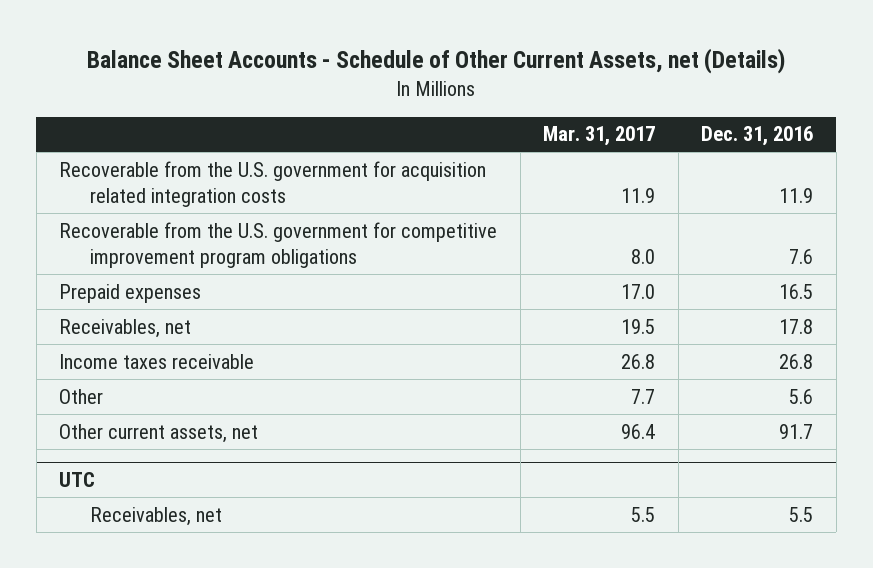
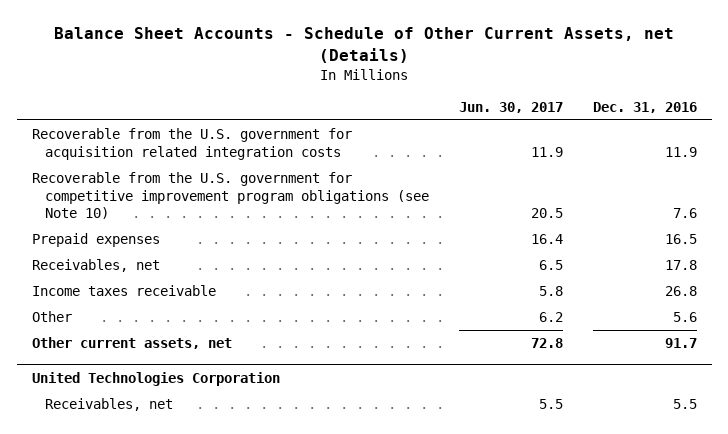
- | Mar. 31, 2017 | Dec. 31, 2016
+ | Jun. 30, 2017 | Dec. 31, 2016
- Recoverable from the U.S. government for competitive improvement program obligations | 8.0 | 7.6
+ Recoverable from the U.S. government for competitive improvement program obligations (see Note 10) | 20.5 | 7.6
- UTC
+ United Technologies Corporation

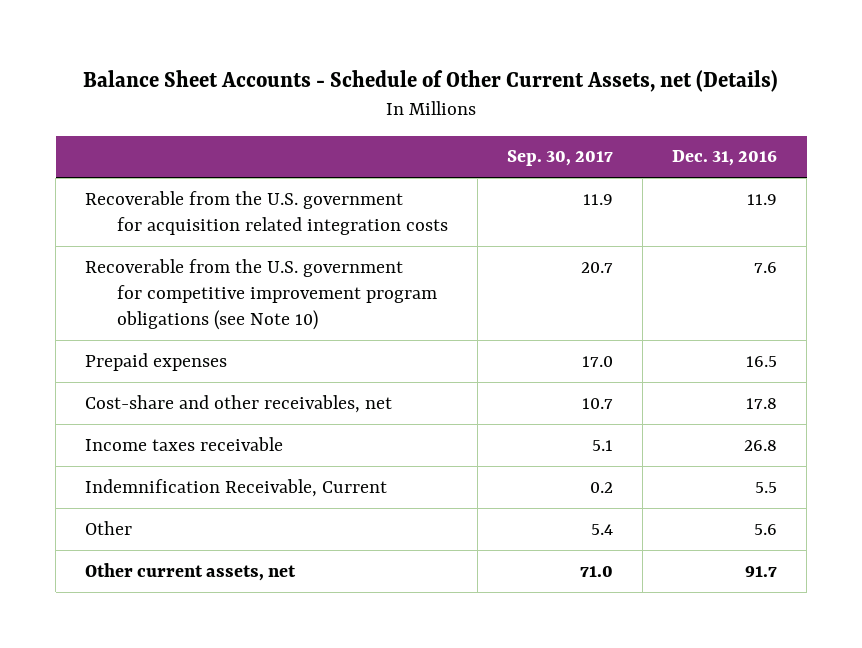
- | Jun. 30, 2017 | Dec. 31, 2016
+ | Sep. 30, 2017 | Dec. 31, 2016
- Receivables, net | 6.5 | 17.8
+ Cost-share and other receivables, net | 10.7 | 17.8
+ Indemnification Receivable, Current | 0.2 | 5.5
- United Technologies Corporation
- Receivables, net | 5.5 | 5.5

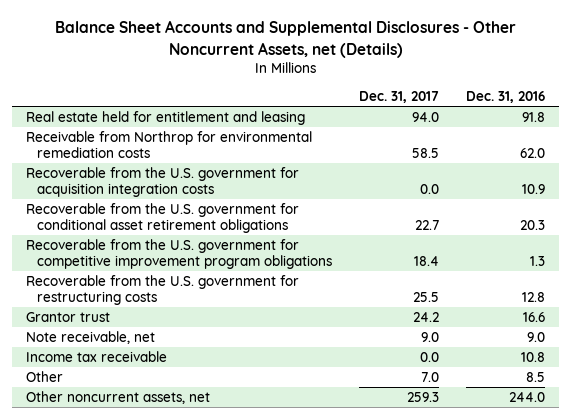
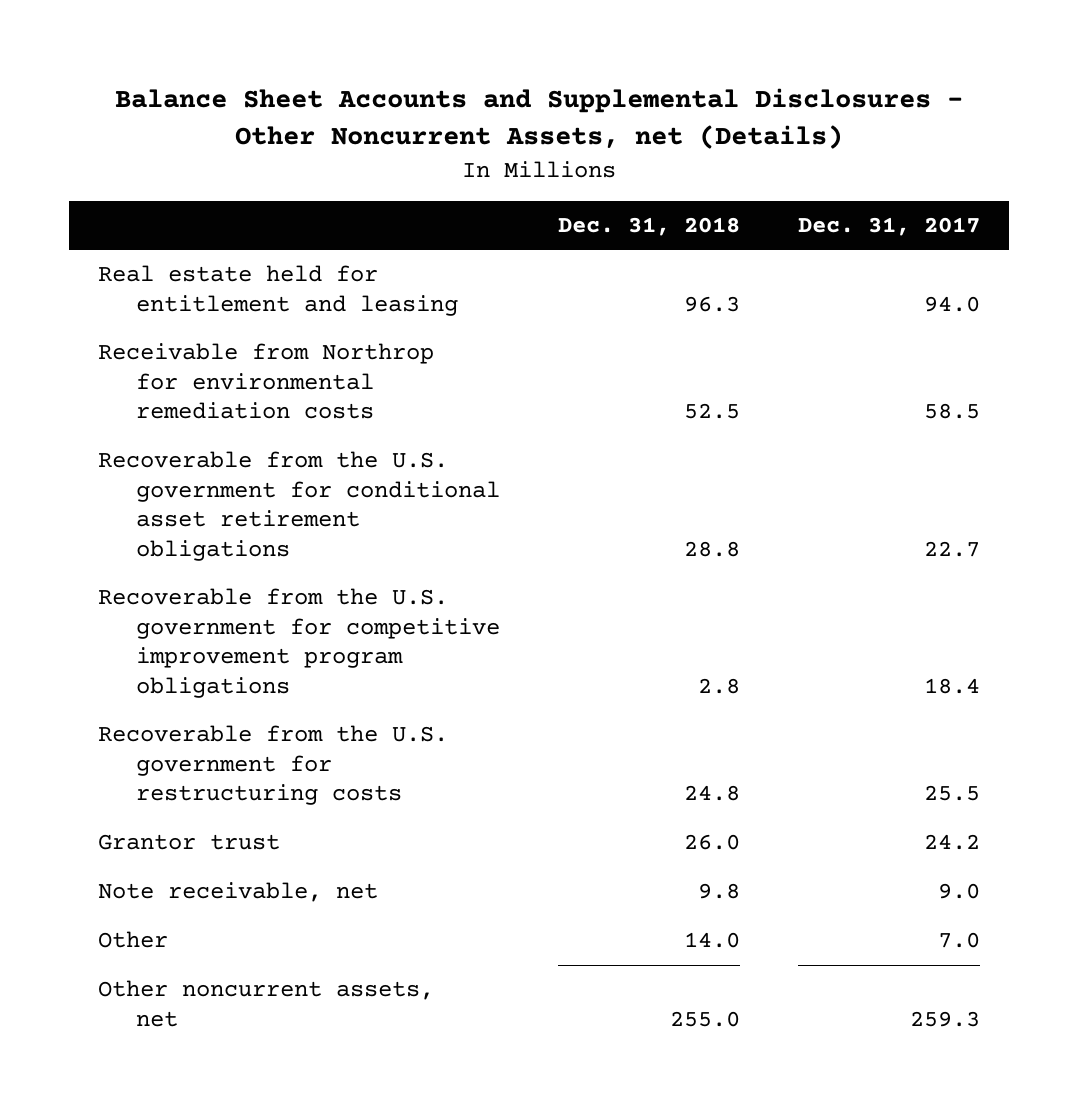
- | Dec. 31, 2017 | Dec. 31, 2016
+ | Dec. 31, 2018 | Dec. 31, 2017
- Recoverable from the U.S. government for acquisition integration costs | 0.0 | 10.9
- Income tax receivable | 0.0 | 10.8

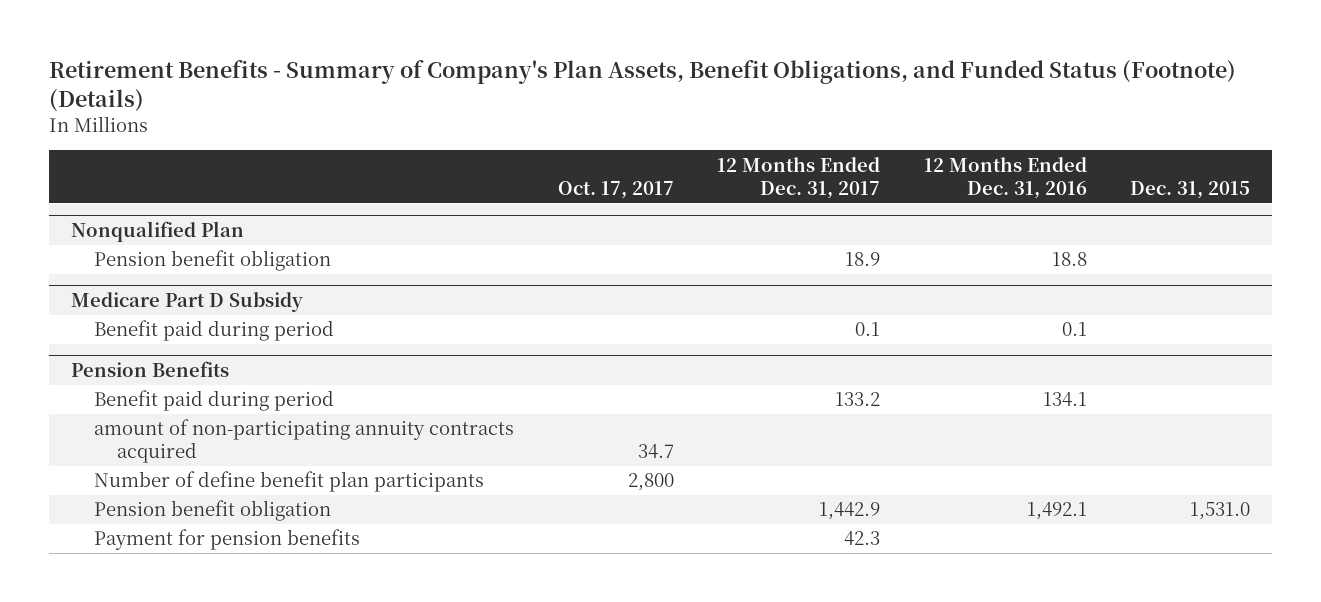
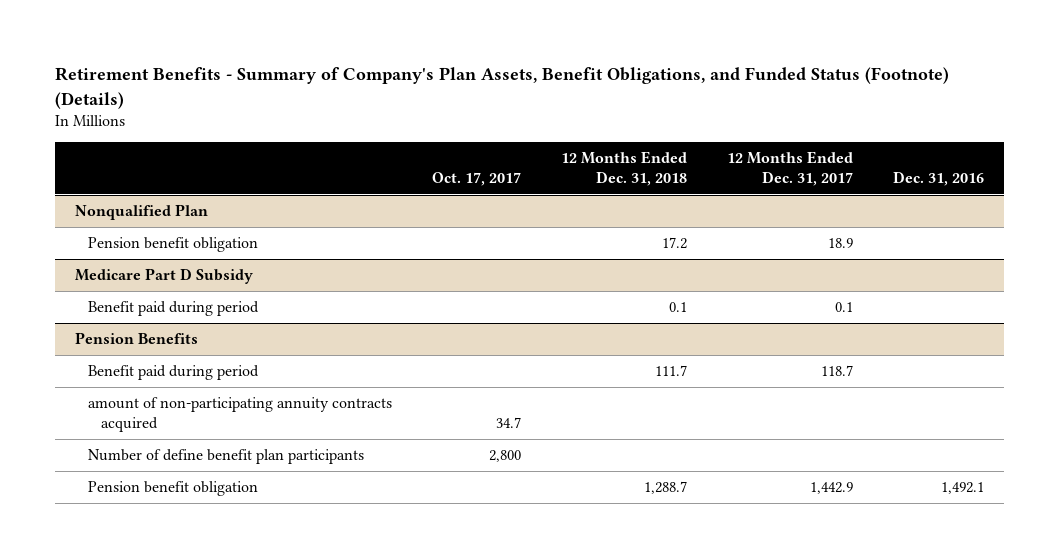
- | Oct. 17, 2017 | 12 Months Ended Dec. 31, 2017 | 12 Months Ended Dec. 31, 2016 | Dec. 31, 2015
+ | Oct. 17, 2017 | 12 Months Ended Dec. 31, 2018 | 12 Months Ended Dec. 31, 2017 | Dec. 31, 2016
@ Pension Benefits
- Benefit paid during period | | 133.2 | 134.1 |
+ Benefit paid during period | | 111.7 | 118.7 |
- Payment for pension benefits | | 42.3 | |

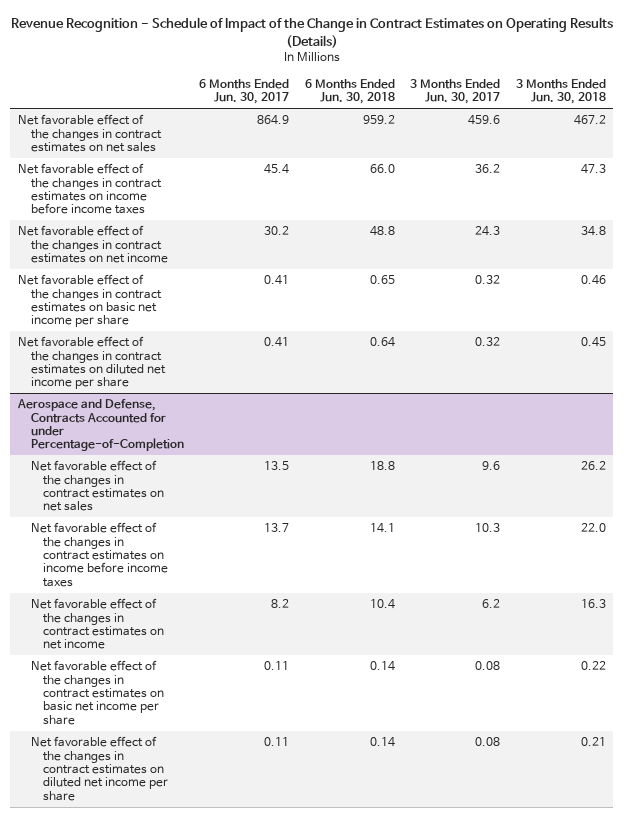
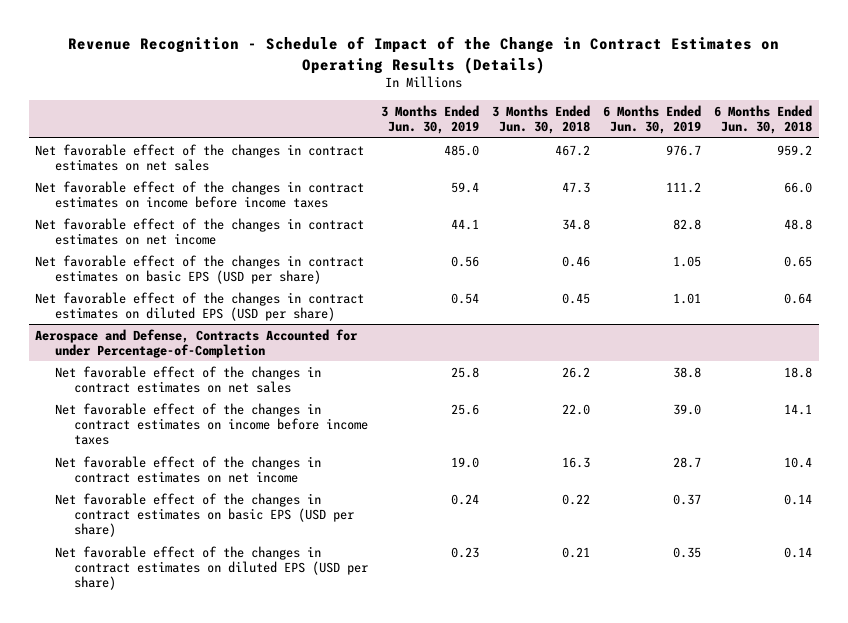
- | 6 Months Ended Jun. 30, 2017 | 6 Months Ended Jun. 30, 2018 | 3 Months Ended Jun. 30, 2017 | 3 Months Ended Jun. 30, 2018
+ | 3 Months Ended Jun. 30, 2019 | 3 Months Ended Jun. 30, 2018 | 6 Months Ended Jun. 30, 2019 | 6 Months Ended Jun. 30, 2018
- Net favorable effect of the changes in contract estimates on basic net income per share | 0.41 | 0.65 | 0.32 | 0.46
- Net favorable effect of the changes in contract estimates on diluted net income per share | 0.41 | 0.64 | 0.32 | 0.45
+ Net favorable effect of the changes in contract estimates on basic EPS (USD per share) | 0.56 | 0.46 | 1.05 | 0.65
+ Net favorable effect of the changes in contract estimates on diluted EPS (USD per share) | 0.54 | 0.45 | 1.01 | 0.64
@ Aerospace and Defense, Contracts Accounted for under Percentage-of-Completion
- Net favorable effect of the changes in contract estimates on basic net income per share | 0.11 | 0.14 | 0.08 | 0.22
- Net favorable effect of the changes in contract estimates on diluted net income per share | 0.11 | 0.14 | 0.08 | 0.21
+ Net favorable effect of the changes in contract estimates on basic EPS (USD per share) | 0.24 | 0.22 | 0.37 | 0.14
+ Net favorable effect of the changes in contract estimates on diluted EPS (USD per share) | 0.23 | 0.21 | 0.35 | 0.14

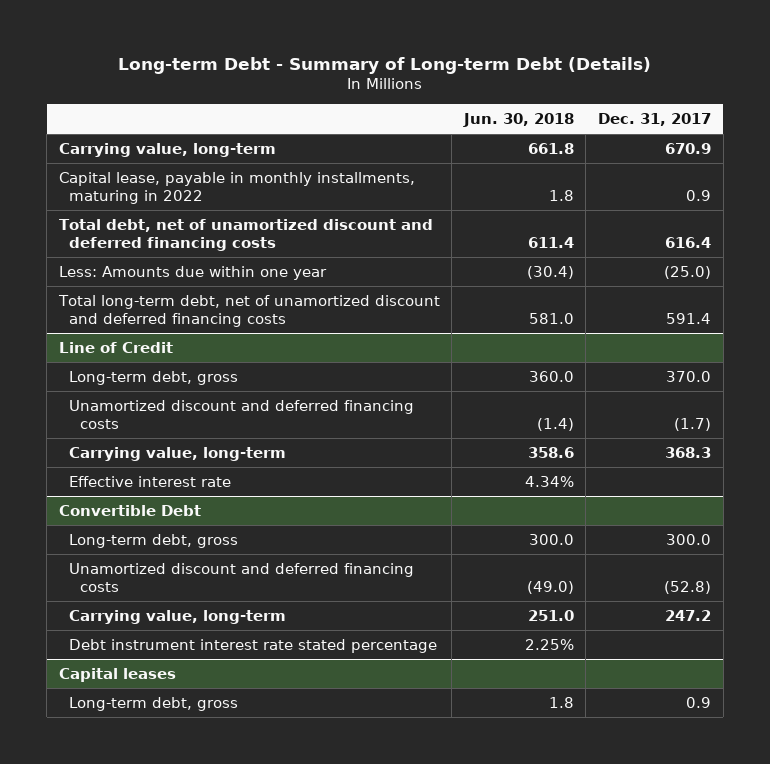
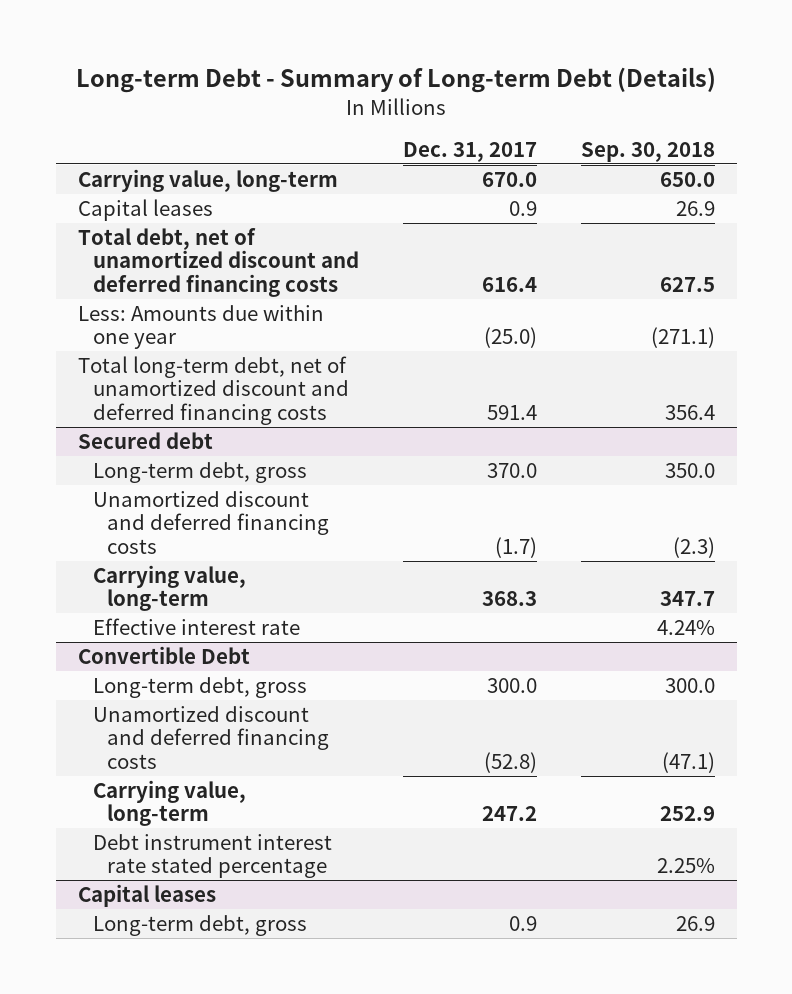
- | Jun. 30, 2018 | Dec. 31, 2017
+ | Dec. 31, 2017 | Sep. 30, 2018
- Carrying value, long-term | 661.8 | 670.9
- Capital lease, payable in monthly installments, maturing in 2022 | 1.8 | 0.9
+ Carrying value, long-term | 670.0 | 650.0
+ Capital leases | 0.9 | 26.9
- Line of Credit
+ Secured debt

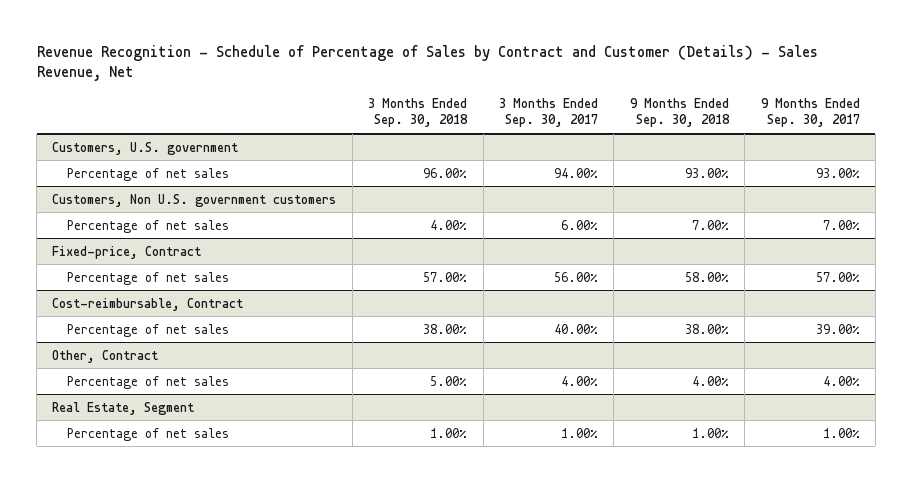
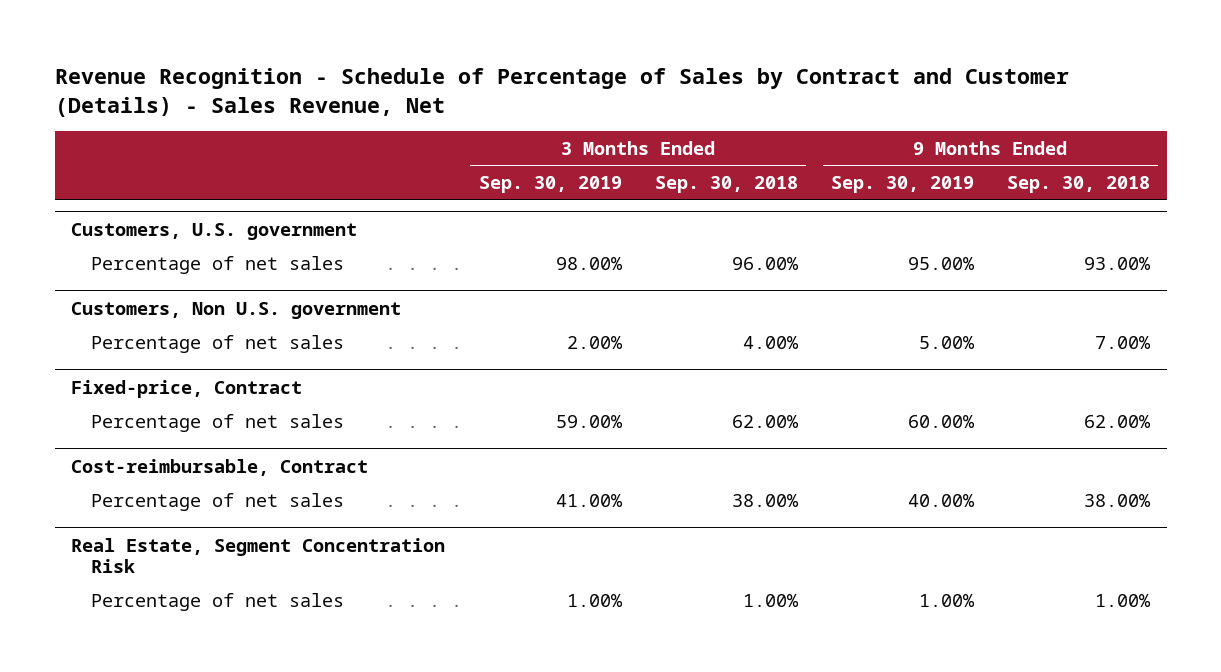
- | 3 Months Ended Sep. 30, 2018 | 3 Months Ended Sep. 30, 2017 | 9 Months Ended Sep. 30, 2018 | 9 Months Ended Sep. 30, 2017
+ | 3 Months Ended Sep. 30, 2019 | 3 Months Ended Sep. 30, 2018 | 9 Months Ended Sep. 30, 2019 | 9 Months Ended Sep. 30, 2018
- Customers, Non U.S. government customers
+ Customers, Non U.S. government
@ Fixed-price, Contract
- Percentage of net sales | 57.00% | 56.00% | 58.00% | 57.00%
+ Percentage of net sales | 59.00% | 62.00% | 60.00% | 62.00%
- Other, Contract
- Percentage of net sales | 5.00% | 4.00% | 4.00% | 4.00%
- Real Estate, Segment
+ Real Estate, Segment Concentration Risk

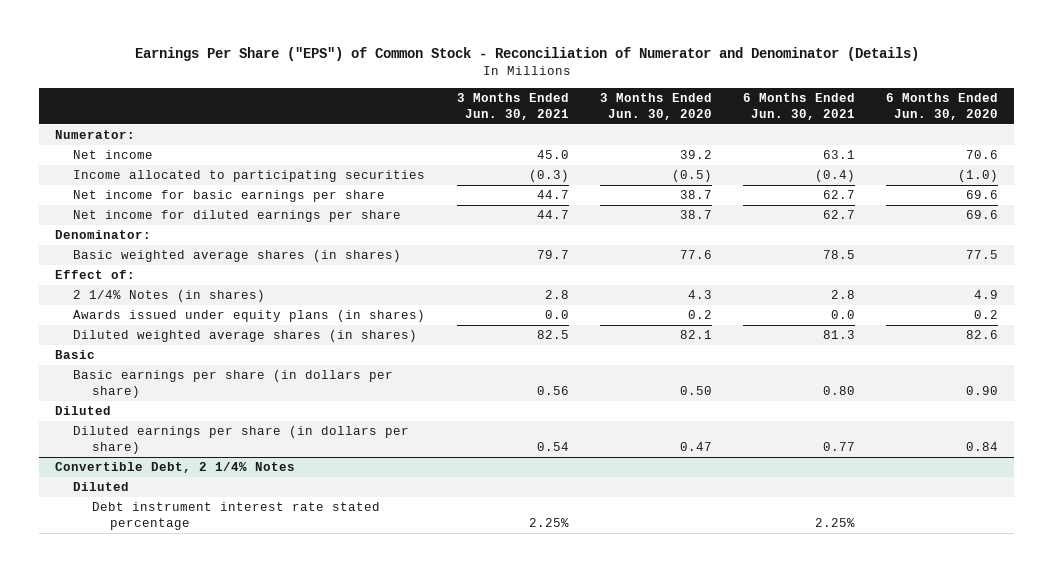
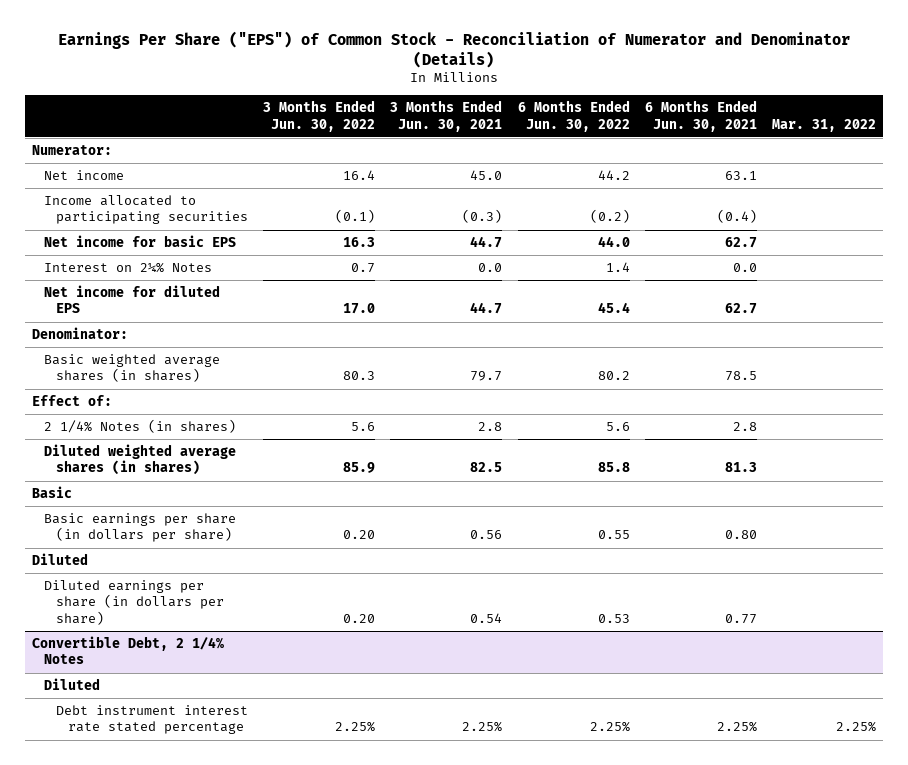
- | 3 Months Ended Jun. 30, 2021 | 3 Months Ended Jun. 30, 2020 | 6 Months Ended Jun. 30, 2021 | 6 Months Ended Jun. 30, 2020
+ | 3 Months Ended Jun. 30, 2022 | 3 Months Ended Jun. 30, 2021 | 6 Months Ended Jun. 30, 2022 | 6 Months Ended Jun. 30, 2021 | Mar. 31, 2022
- Net income for basic earnings per share | 44.7 | 38.7 | 62.7 | 69.6
- Net income for diluted earnings per share | 44.7 | 38.7 | 62.7 | 69.6
+ Net income for basic EPS | 16.3 | 44.7 | 44.0 | 62.7 |
+ Interest on 2¼% Notes | 0.7 | 0.0 | 1.4 | 0.0 |
+ Net income for diluted EPS | 17.0 | 44.7 | 45.4 | 62.7 |
- Awards issued under equity plans (in shares) | 0.0 | 0.2 | 0.0 | 0.2

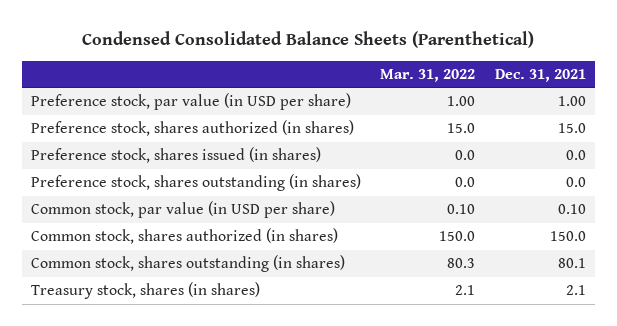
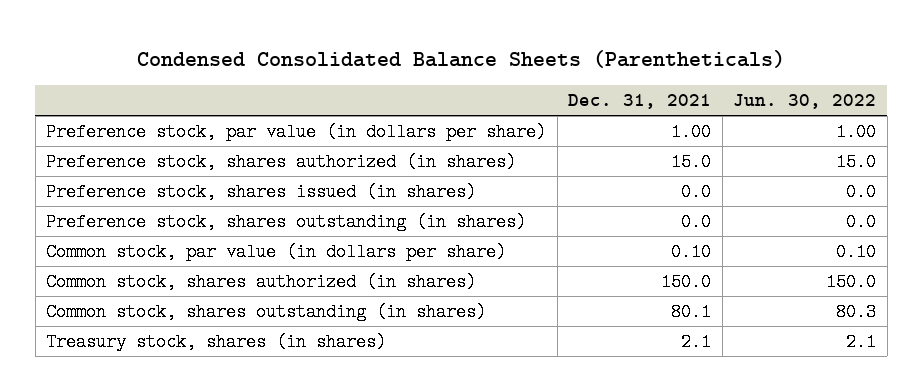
- Condensed Consolidated Balance Sheets (Parenthetical)
+ Condensed Consolidated Balance Sheets (Parentheticals)
- | Mar. 31, 2022 | Dec. 31, 2021
+ | Dec. 31, 2021 | Jun. 30, 2022
- Preference stock, par value (in USD per share) | 1.00 | 1.00
+ Preference stock, par value (in dollars per share) | 1.00 | 1.00
- Common stock, par value (in USD per share) | 0.10 | 0.10
+ Common stock, par value (in dollars per share) | 0.10 | 0.10

